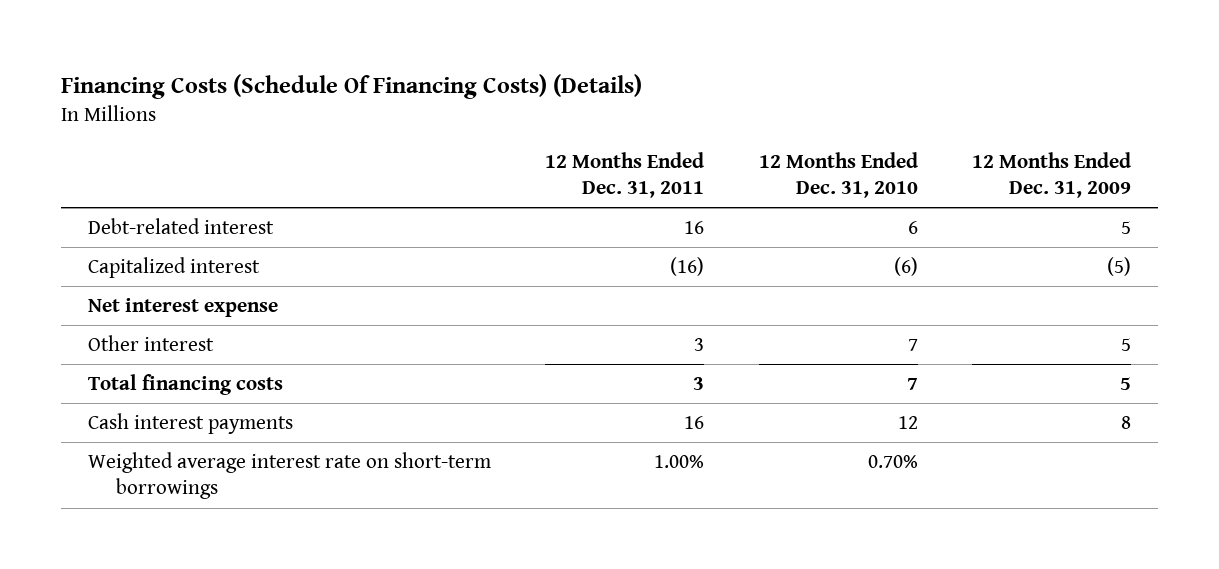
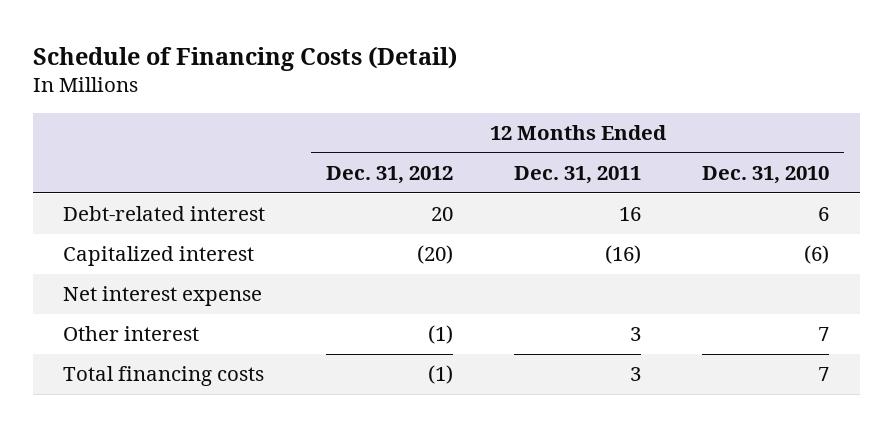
- Financing Costs (Schedule Of Financing Costs) (Details)
+ Schedule of Financing Costs (Detail)
- | 12 Months Ended Dec. 31, 2011 | 12 Months Ended Dec. 31, 2010 | 12 Months Ended Dec. 31, 2009
+ | 12 Months Ended Dec. 31, 2012 | 12 Months Ended Dec. 31, 2011 | 12 Months Ended Dec. 31, 2010
- Cash interest payments | 16 | 12 | 8
- Weighted average interest rate on short-term borrowings | 1.00% | 0.70% |

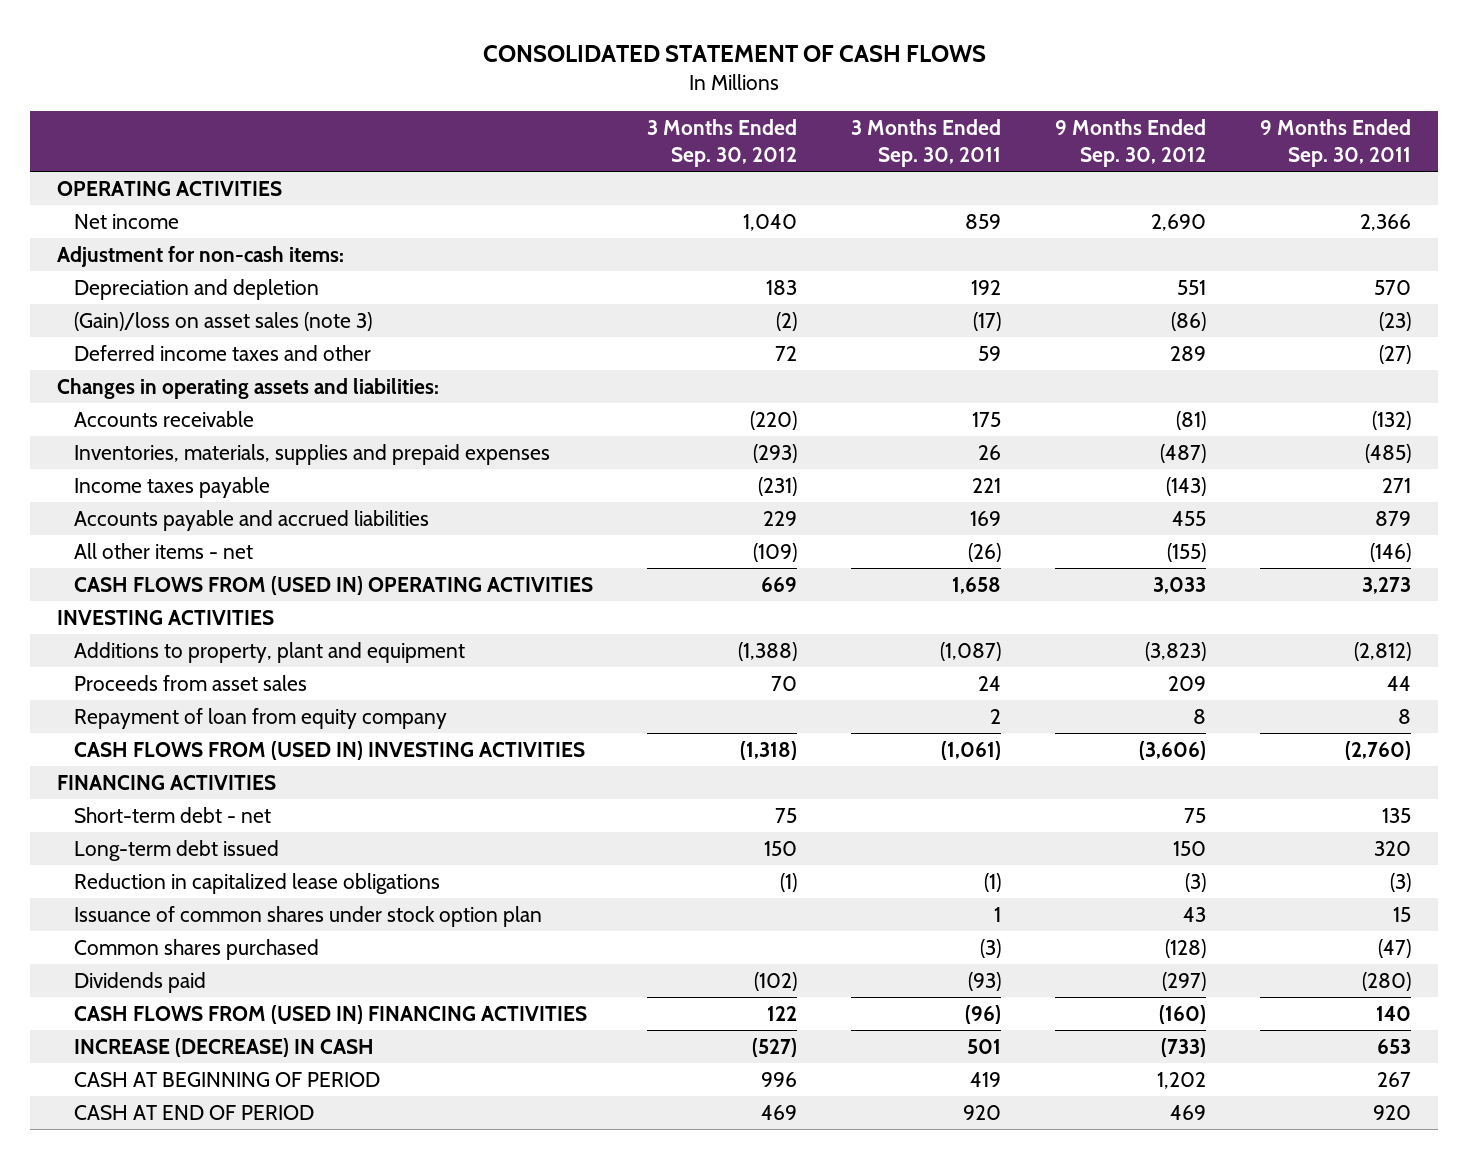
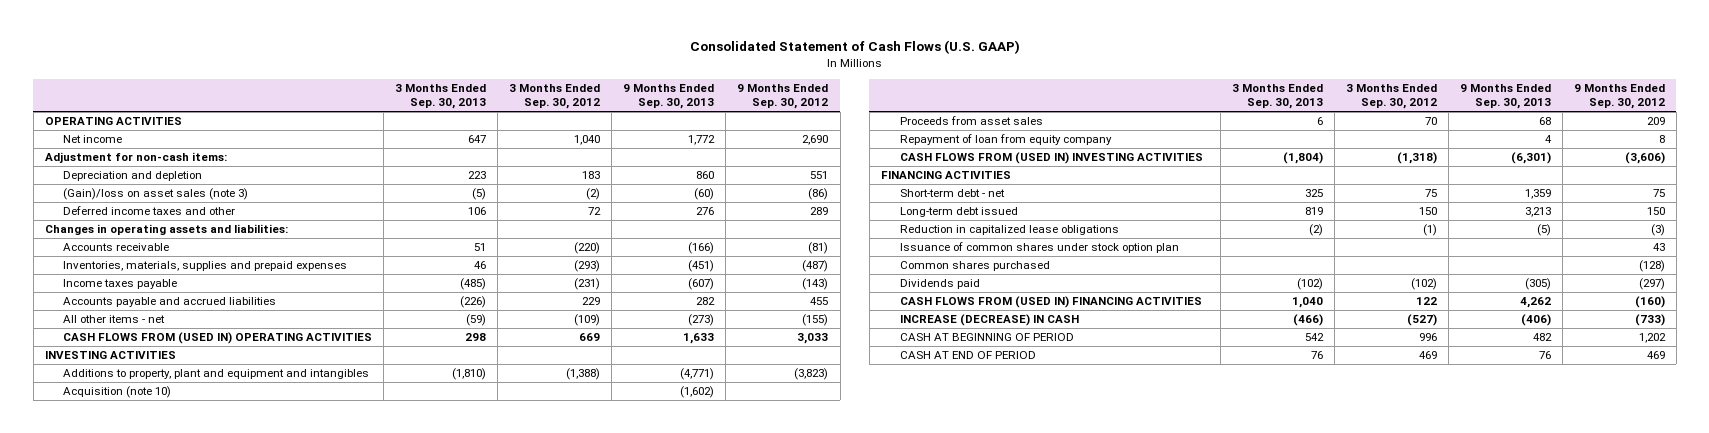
- CONSOLIDATED STATEMENT OF CASH FLOWS
+ Consolidated Statement of Cash Flows (U.S. GAAP)
- | 3 Months Ended Sep. 30, 2012 | 3 Months Ended Sep. 30, 2011 | 9 Months Ended Sep. 30, 2012 | 9 Months Ended Sep. 30, 2011
+ | 3 Months Ended Sep. 30, 2013 | 3 Months Ended Sep. 30, 2012 | 9 Months Ended Sep. 30, 2013 | 9 Months Ended Sep. 30, 2012
- Additions to property, plant and equipment | (1,388) | (1,087) | (3,823) | (2,812)
+ Additions to property, plant and equipment and intangibles | (1,810) | (1,388) | (4,771) | (3,823)
+ Acquisition (note 10) | | | (1,602) |

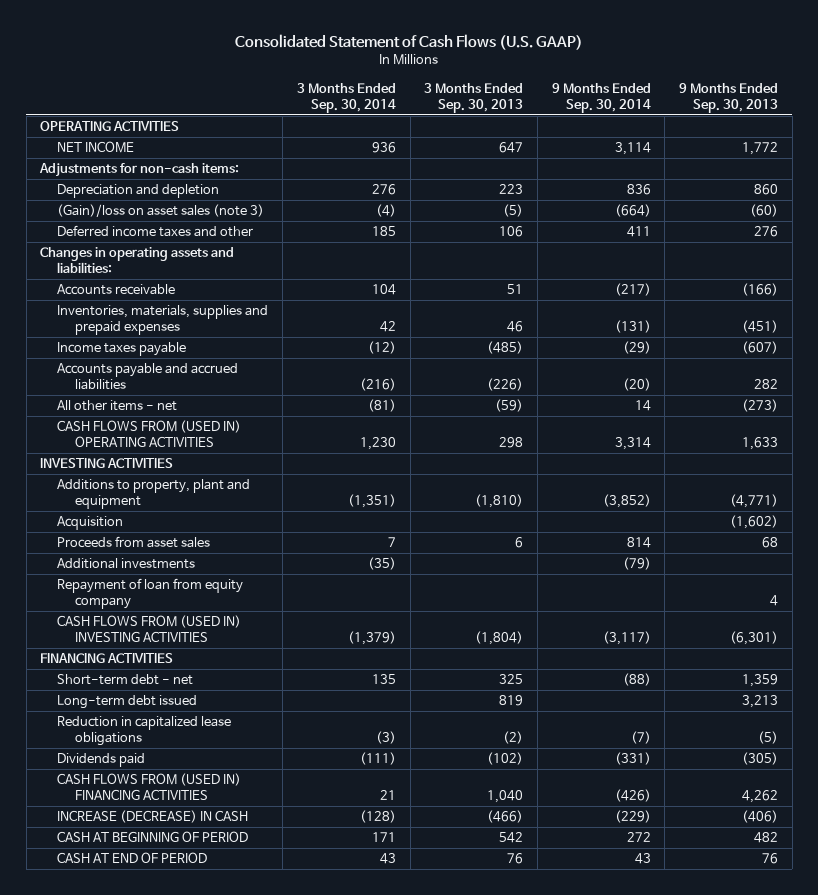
- | 3 Months Ended Sep. 30, 2013 | 3 Months Ended Sep. 30, 2012 | 9 Months Ended Sep. 30, 2013 | 9 Months Ended Sep. 30, 2012
+ | 3 Months Ended Sep. 30, 2014 | 3 Months Ended Sep. 30, 2013 | 9 Months Ended Sep. 30, 2014 | 9 Months Ended Sep. 30, 2013
- Net income | 647 | 1,040 | 1,772 | 2,690
- Adjustment for non-cash items:
+ NET INCOME | 936 | 647 | 3,114 | 1,772
+ Adjustments for non-cash items:
- Additions to property, plant and equipment and intangibles | (1,810) | (1,388) | (4,771) | (3,823)
- Acquisition (note 10) | | | (1,602) |
+ Additions to property, plant and equipment | (1,351) | (1,810) | (3,852) | (4,771)
+ Acquisition | | | | (1,602)
+ Additional investments | (35) | | (79) |
- Issuance of common shares under stock option plan | | | | 43
- Common shares purchased | | | | (128)

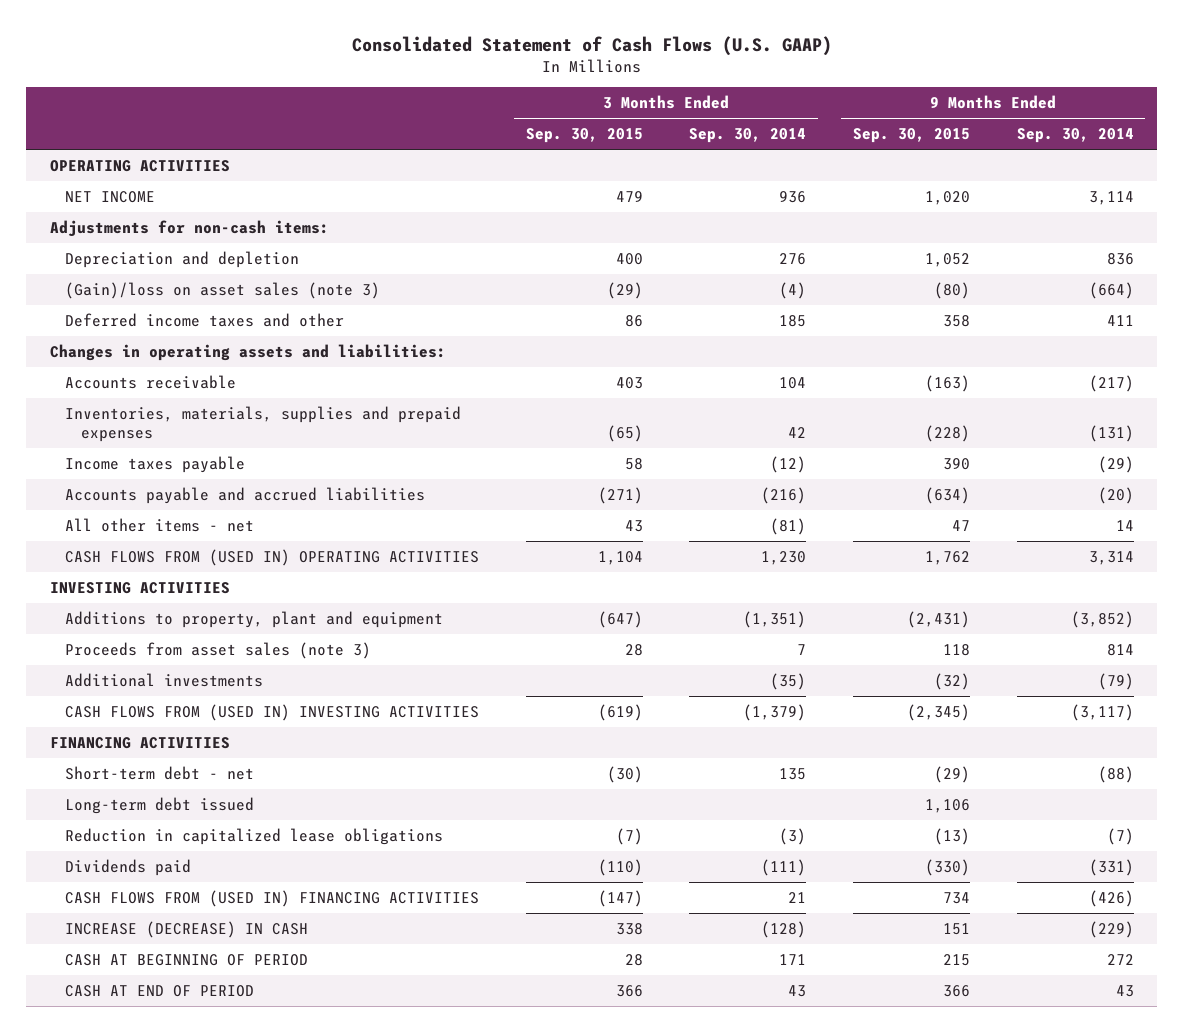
- | 3 Months Ended Sep. 30, 2014 | 3 Months Ended Sep. 30, 2013 | 9 Months Ended Sep. 30, 2014 | 9 Months Ended Sep. 30, 2013
+ | 3 Months Ended Sep. 30, 2015 | 3 Months Ended Sep. 30, 2014 | 9 Months Ended Sep. 30, 2015 | 9 Months Ended Sep. 30, 2014
- Acquisition | | | | (1,602)
- Proceeds from asset sales | 7 | 6 | 814 | 68
+ Proceeds from asset sales (note 3) | 28 | 7 | 118 | 814
- Repayment of loan from equity company | | | | 4

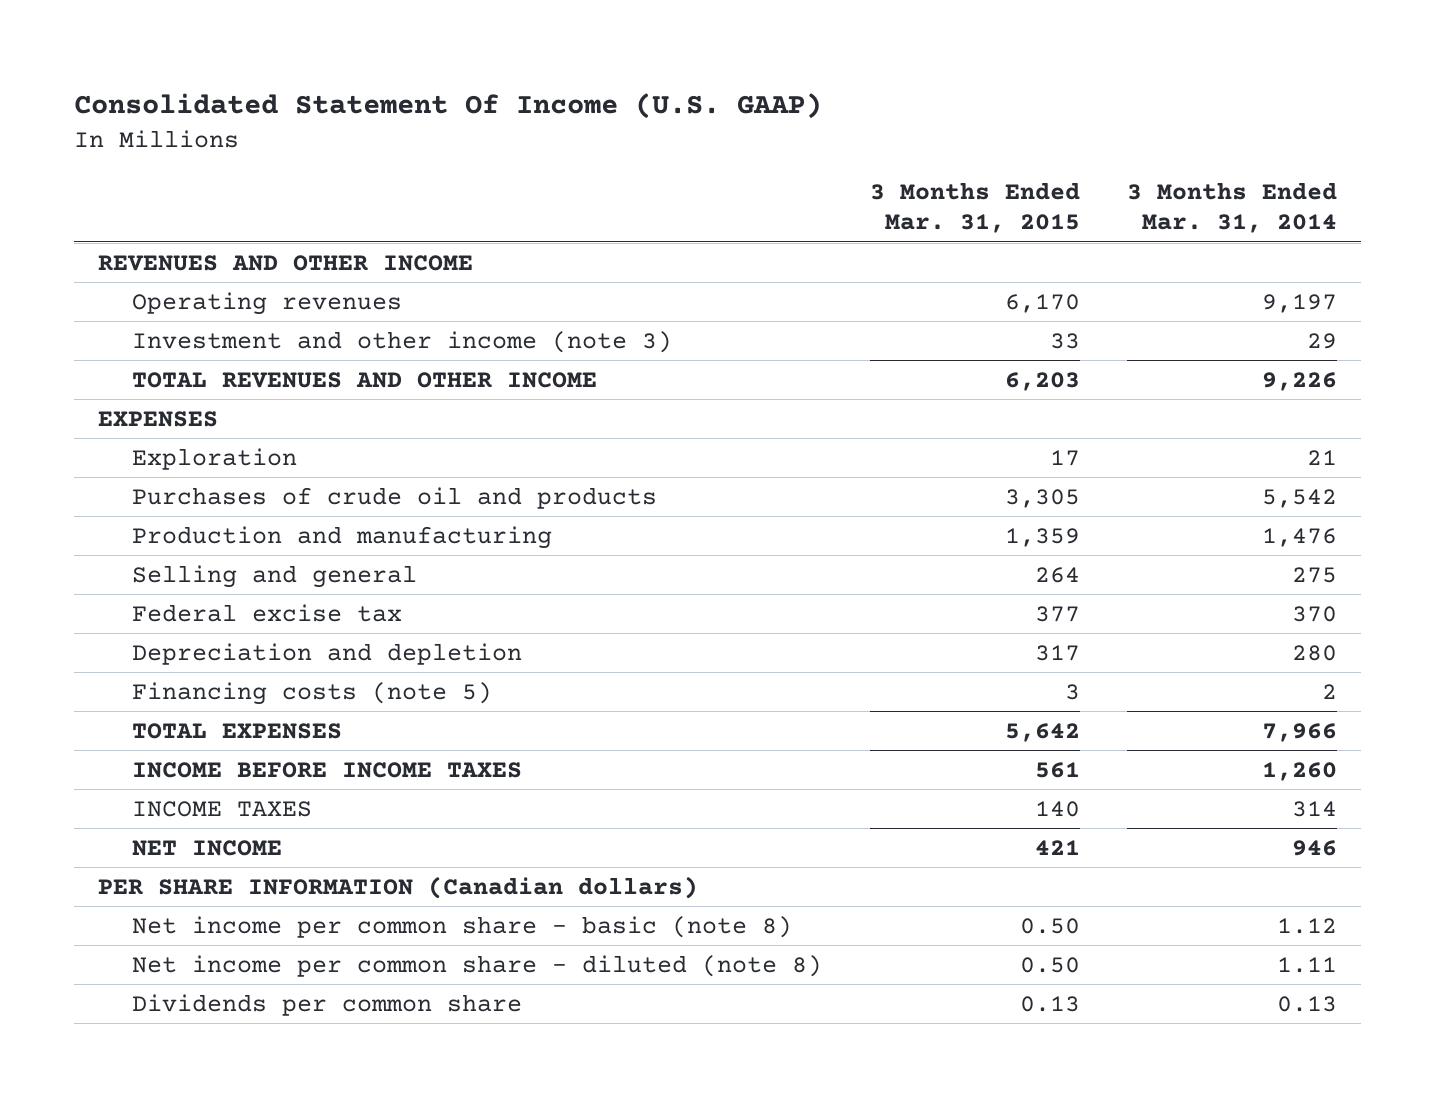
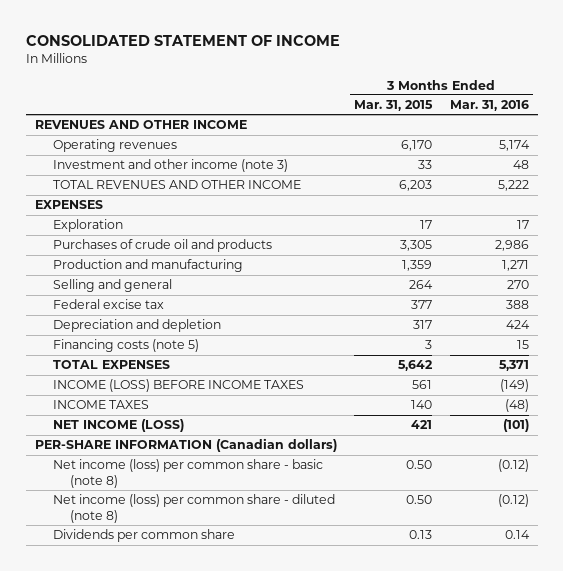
- Consolidated Statement Of Income (U.S. GAAP)
+ CONSOLIDATED STATEMENT OF INCOME
- | 3 Months Ended Mar. 31, 2015 | 3 Months Ended Mar. 31, 2014
+ | 3 Months Ended Mar. 31, 2015 | 3 Months Ended Mar. 31, 2016
- INCOME BEFORE INCOME TAXES | 561 | 1,260
+ INCOME (LOSS) BEFORE INCOME TAXES | 561 | (149)
- NET INCOME | 421 | 946
- PER SHARE INFORMATION (Canadian dollars)
- Net income per common share - basic (note 8) | 0.50 | 1.12
- Net income per common share - diluted (note 8) | 0.50 | 1.11
+ NET INCOME (LOSS) | 421 | (101)
+ PER-SHARE INFORMATION (Canadian dollars)
+ Net income (loss) per common share - basic (note 8) | 0.50 | (0.12)
+ Net income (loss) per common share - diluted (note 8) | 0.50 | (0.12)

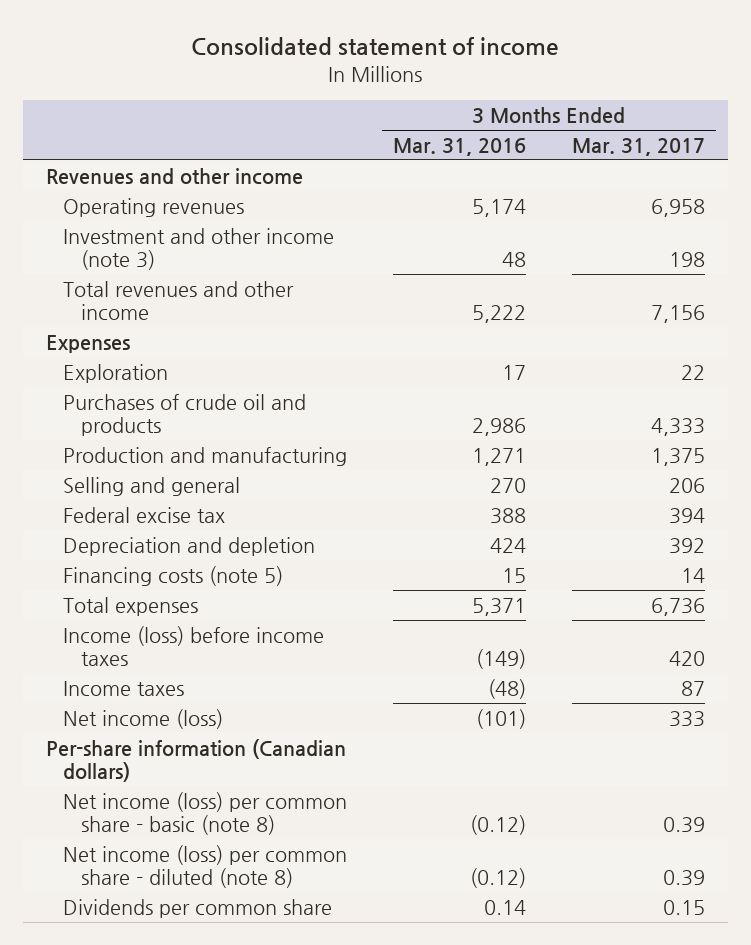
- CONSOLIDATED STATEMENT OF INCOME
+ Consolidated statement of income
- | 3 Months Ended Mar. 31, 2015 | 3 Months Ended Mar. 31, 2016
+ | 3 Months Ended Mar. 31, 2016 | 3 Months Ended Mar. 31, 2017
- REVENUES AND OTHER INCOME
+ Revenues and other income
- TOTAL REVENUES AND OTHER INCOME | 6,203 | 5,222
- EXPENSES
+ Total revenues and other income | 5,222 | 7,156
+ Expenses
- TOTAL EXPENSES | 5,642 | 5,371
- INCOME (LOSS) BEFORE INCOME TAXES | 561 | (149)
- INCOME TAXES | 140 | (48)
- NET INCOME (LOSS) | 421 | (101)
- PER-SHARE INFORMATION (Canadian dollars)
+ Total expenses | 5,371 | 6,736
+ Income (loss) before income taxes | (149) | 420
+ Income taxes | (48) | 87
+ Net income (loss) | (101) | 333
+ Per-share information (Canadian dollars)

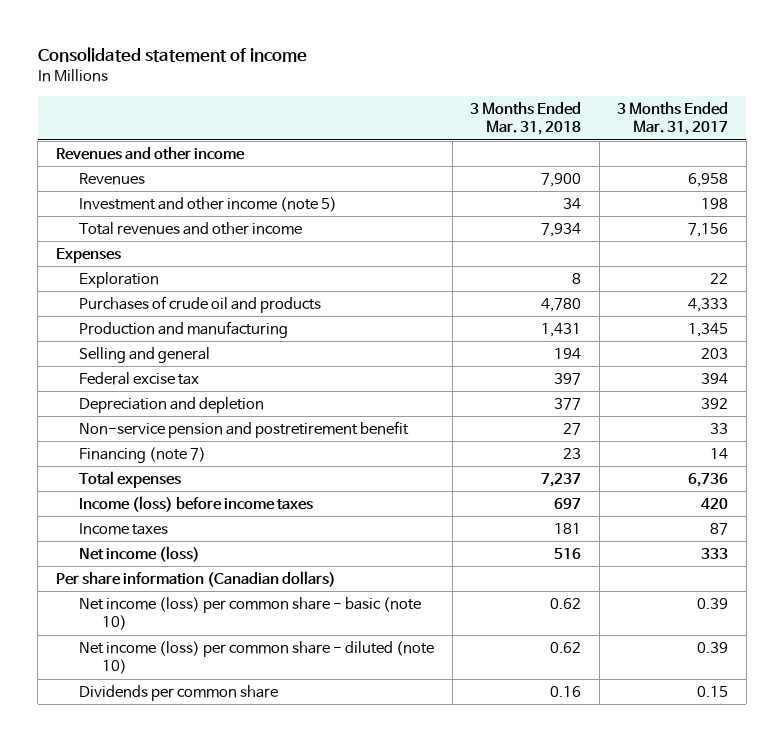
- | 3 Months Ended Mar. 31, 2016 | 3 Months Ended Mar. 31, 2017
+ | 3 Months Ended Mar. 31, 2018 | 3 Months Ended Mar. 31, 2017
- Operating revenues | 5,174 | 6,958
- Investment and other income (note 3) | 48 | 198
+ Revenues | 7,900 | 6,958
+ Investment and other income (note 5) | 34 | 198
- Production and manufacturing | 1,271 | 1,375
- Selling and general | 270 | 206
+ Production and manufacturing | 1,431 | 1,345
+ Selling and general | 194 | 203
- Financing costs (note 5) | 15 | 14
+ Non-service pension and postretirement benefit | 27 | 33
+ Financing (note 7) | 23 | 14
- Per-share information (Canadian dollars)
- Net income (loss) per common share - basic (note 8) | (0.12) | 0.39
- Net income (loss) per common share - diluted (note 8) | (0.12) | 0.39
+ Per share information (Canadian dollars)
+ Net income (loss) per common share - basic (note 10) | 0.62 | 0.39
+ Net income (loss) per common share - diluted (note 10) | 0.62 | 0.39

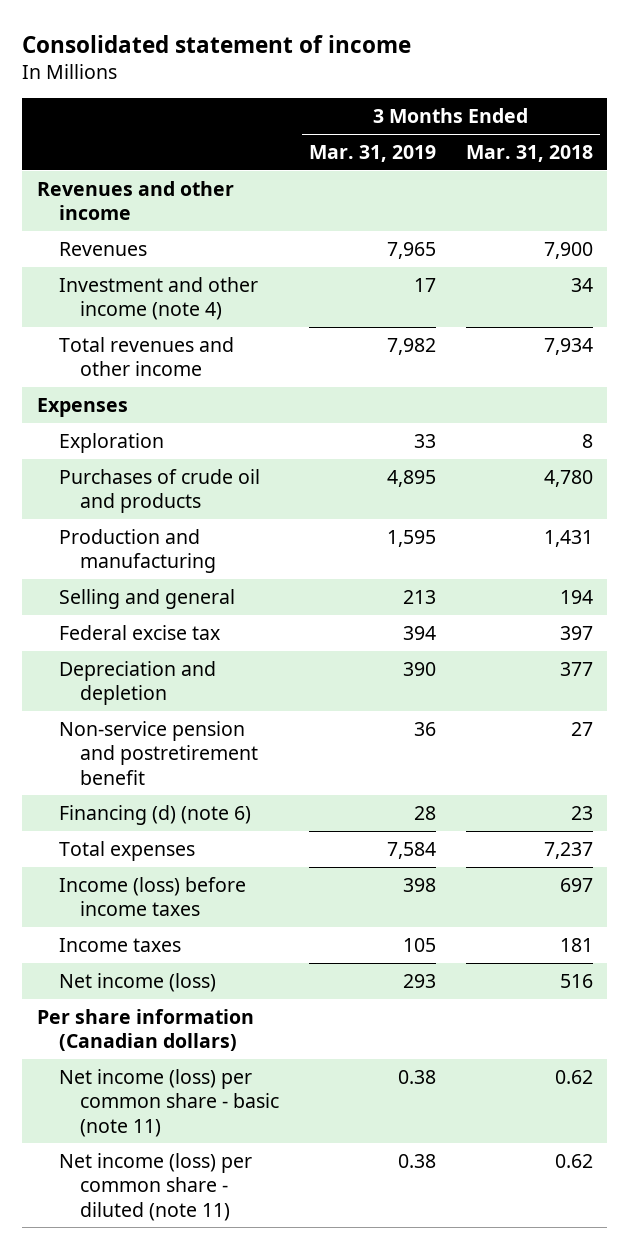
- | 3 Months Ended Mar. 31, 2018 | 3 Months Ended Mar. 31, 2017
+ | 3 Months Ended Mar. 31, 2019 | 3 Months Ended Mar. 31, 2018
- Investment and other income (note 5) | 34 | 198
+ Investment and other income (note 4) | 17 | 34
- Financing (note 7) | 23 | 14
+ Financing (d) (note 6) | 28 | 23
- Net income (loss) per common share - basic (note 10) | 0.62 | 0.39
- Net income (loss) per common share - diluted (note 10) | 0.62 | 0.39
- Dividends per common share | 0.16 | 0.15
+ Net income (loss) per common share - basic (note 11) | 0.38 | 0.62
+ Net income (loss) per common share - diluted (note 11) | 0.38 | 0.62

